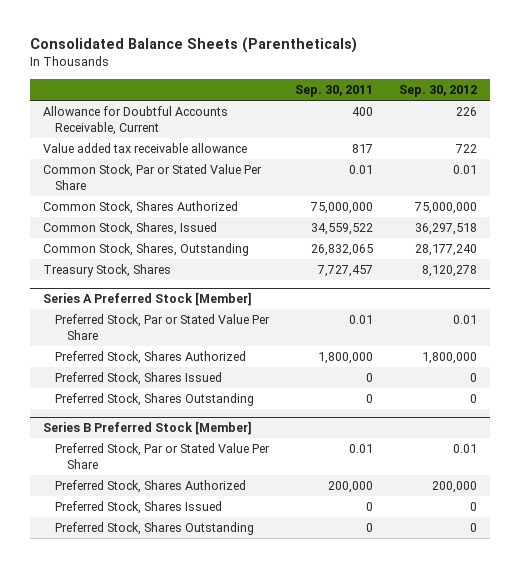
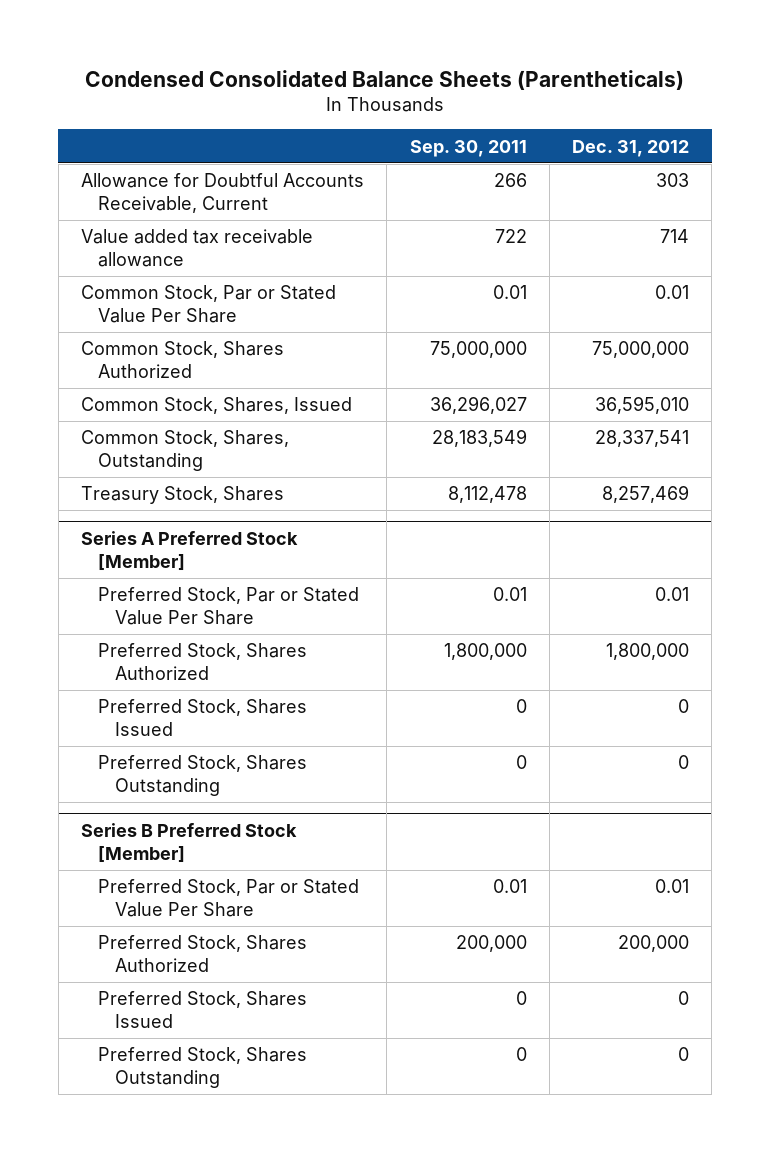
- Consolidated Balance Sheets (Parentheticals)
+ Condensed Consolidated Balance Sheets (Parentheticals)
- | Sep. 30, 2011 | Sep. 30, 2012
+ | Sep. 30, 2011 | Dec. 31, 2012
- Allowance for Doubtful Accounts Receivable, Current | 400 | 226
- Value added tax receivable allowance | 817 | 722
+ Allowance for Doubtful Accounts Receivable, Current | 266 | 303
+ Value added tax receivable allowance | 722 | 714
- Common Stock, Shares, Issued | 34,559,522 | 36,297,518
- Common Stock, Shares, Outstanding | 26,832,065 | 28,177,240
- Treasury Stock, Shares | 7,727,457 | 8,120,278
+ Common Stock, Shares, Issued | 36,296,027 | 36,595,010
+ Common Stock, Shares, Outstanding | 28,183,549 | 28,337,541
+ Treasury Stock, Shares | 8,112,478 | 8,257,469

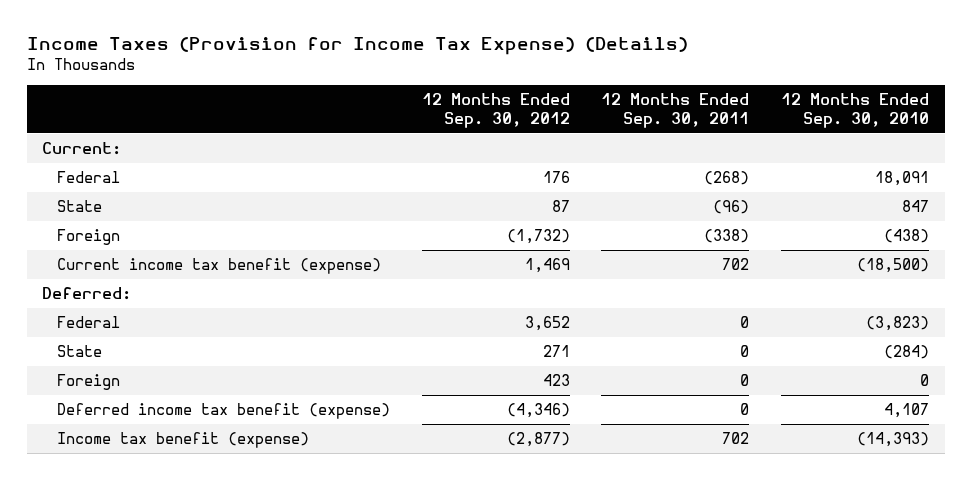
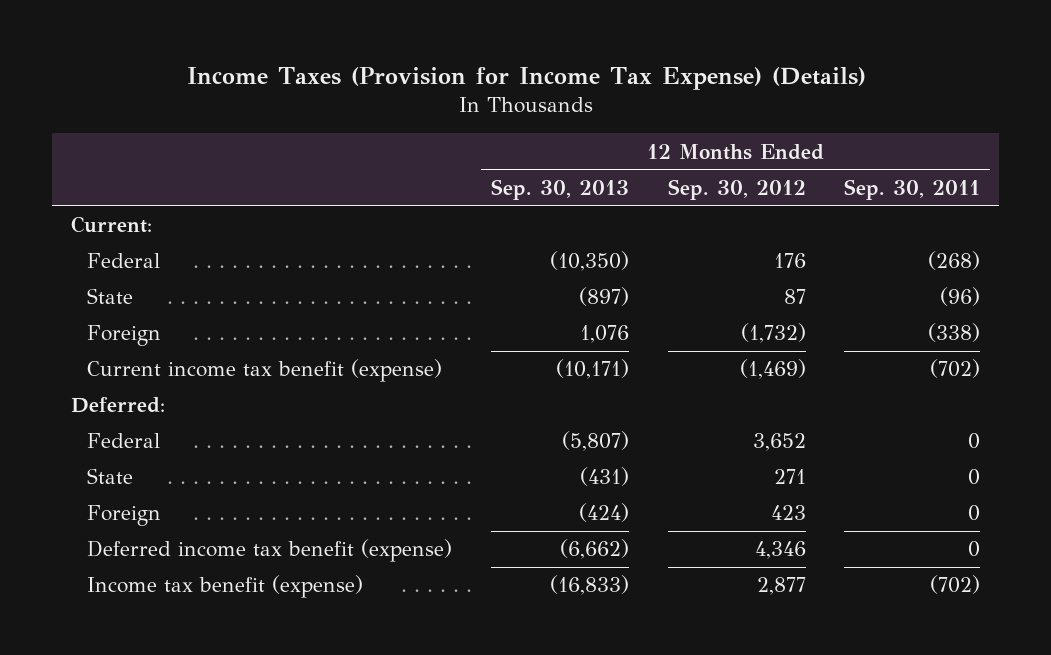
- | 12 Months Ended Sep. 30, 2012 | 12 Months Ended Sep. 30, 2011 | 12 Months Ended Sep. 30, 2010
+ | 12 Months Ended Sep. 30, 2013 | 12 Months Ended Sep. 30, 2012 | 12 Months Ended Sep. 30, 2011
- Current income tax benefit (expense) | 1,469 | 702 | (18,500)
+ Current income tax benefit (expense) | (10,171) | (1,469) | (702)
- Deferred income tax benefit (expense) | (4,346) | 0 | 4,107
- Income tax benefit (expense) | (2,877) | 702 | (14,393)
+ Deferred income tax benefit (expense) | (6,662) | 4,346 | 0
+ Income tax benefit (expense) | (16,833) | 2,877 | (702)

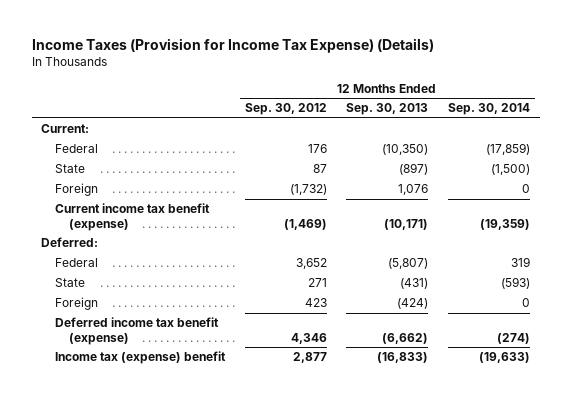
- | 12 Months Ended Sep. 30, 2013 | 12 Months Ended Sep. 30, 2012 | 12 Months Ended Sep. 30, 2011
+ | 12 Months Ended Sep. 30, 2012 | 12 Months Ended Sep. 30, 2013 | 12 Months Ended Sep. 30, 2014
- Income tax benefit (expense) | (16,833) | 2,877 | (702)
+ Income tax (expense) benefit | 2,877 | (16,833) | (19,633)

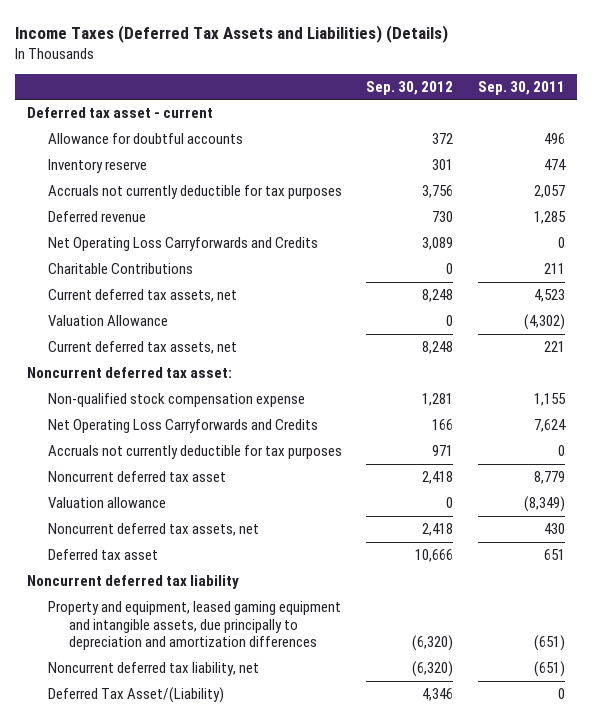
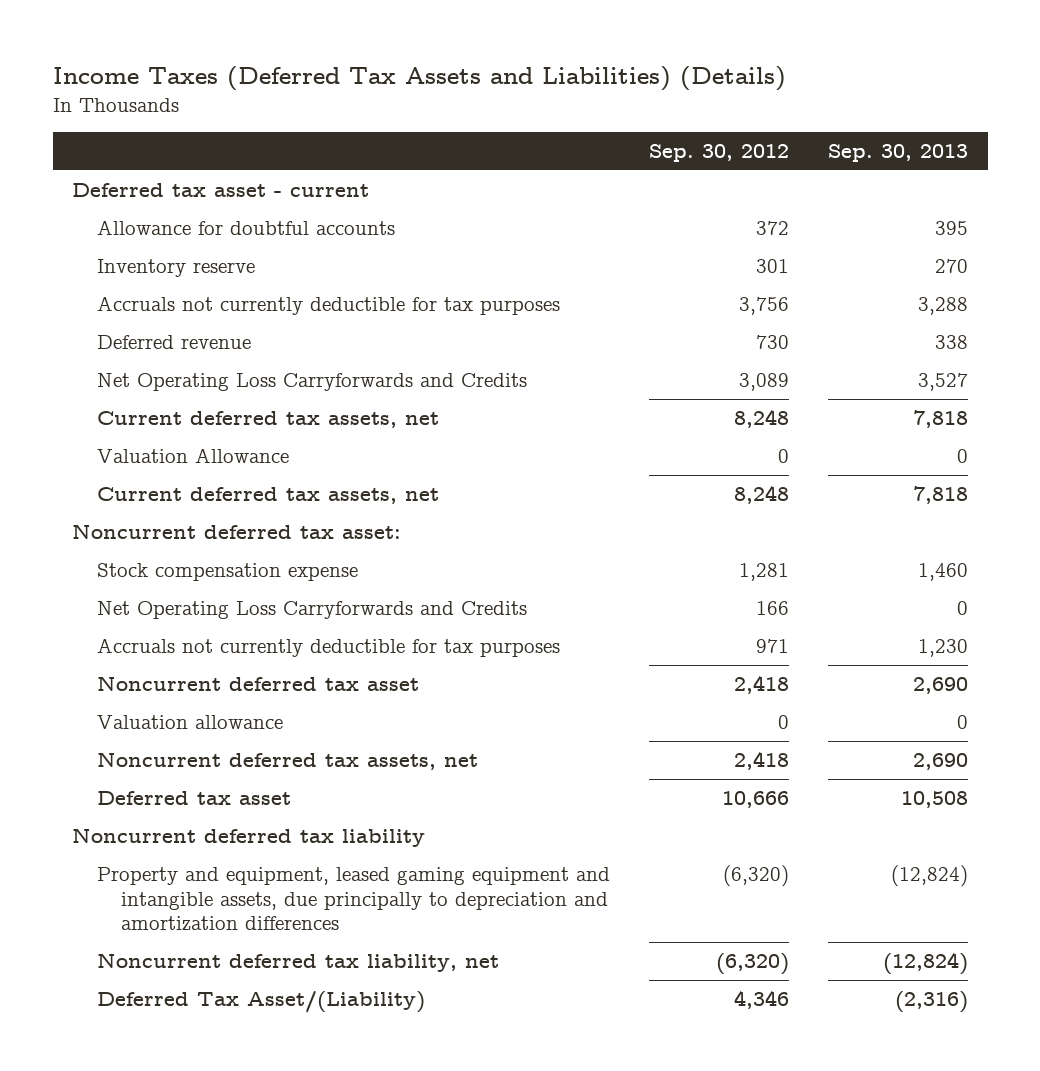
- | Sep. 30, 2012 | Sep. 30, 2011
+ | Sep. 30, 2012 | Sep. 30, 2013
- Charitable Contributions | 0 | 211
- Non-qualified stock compensation expense | 1,281 | 1,155
+ Stock compensation expense | 1,281 | 1,460

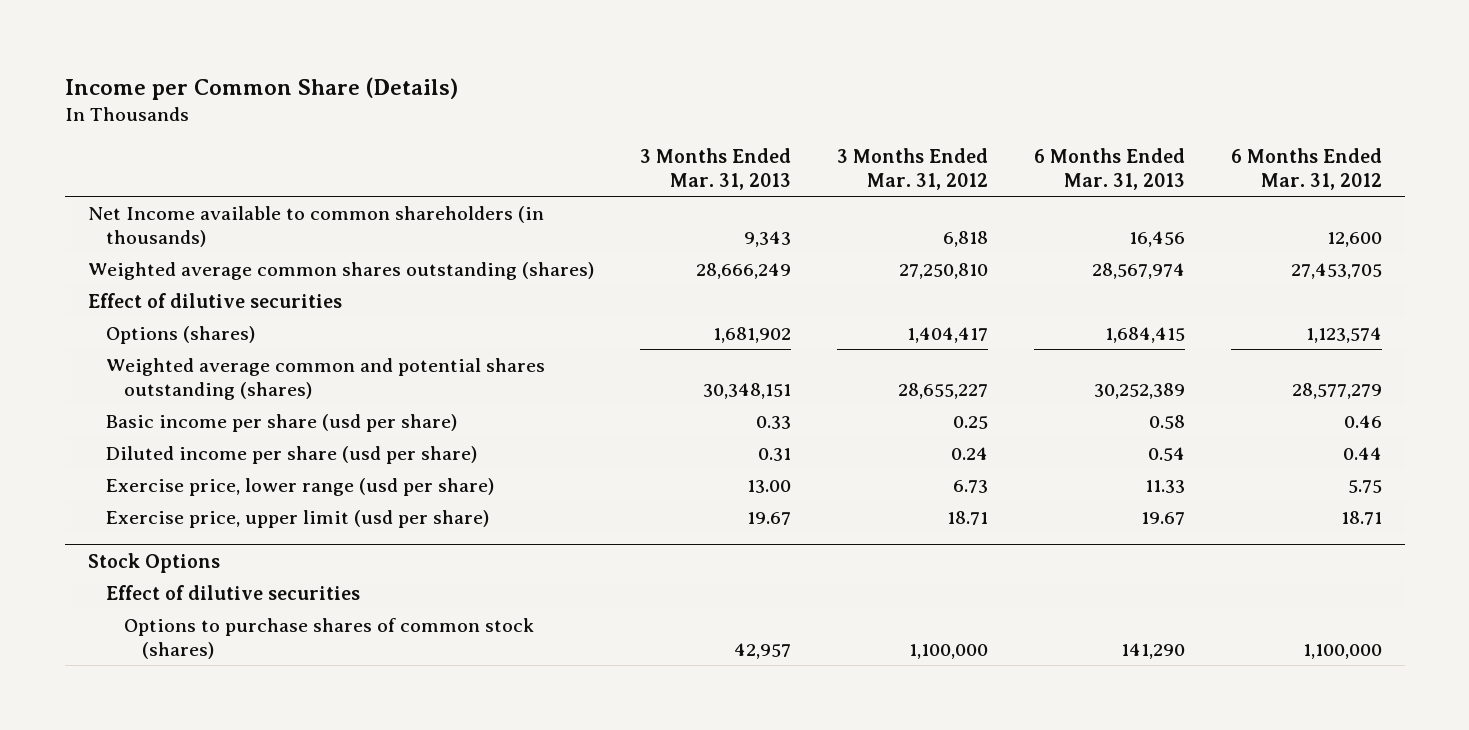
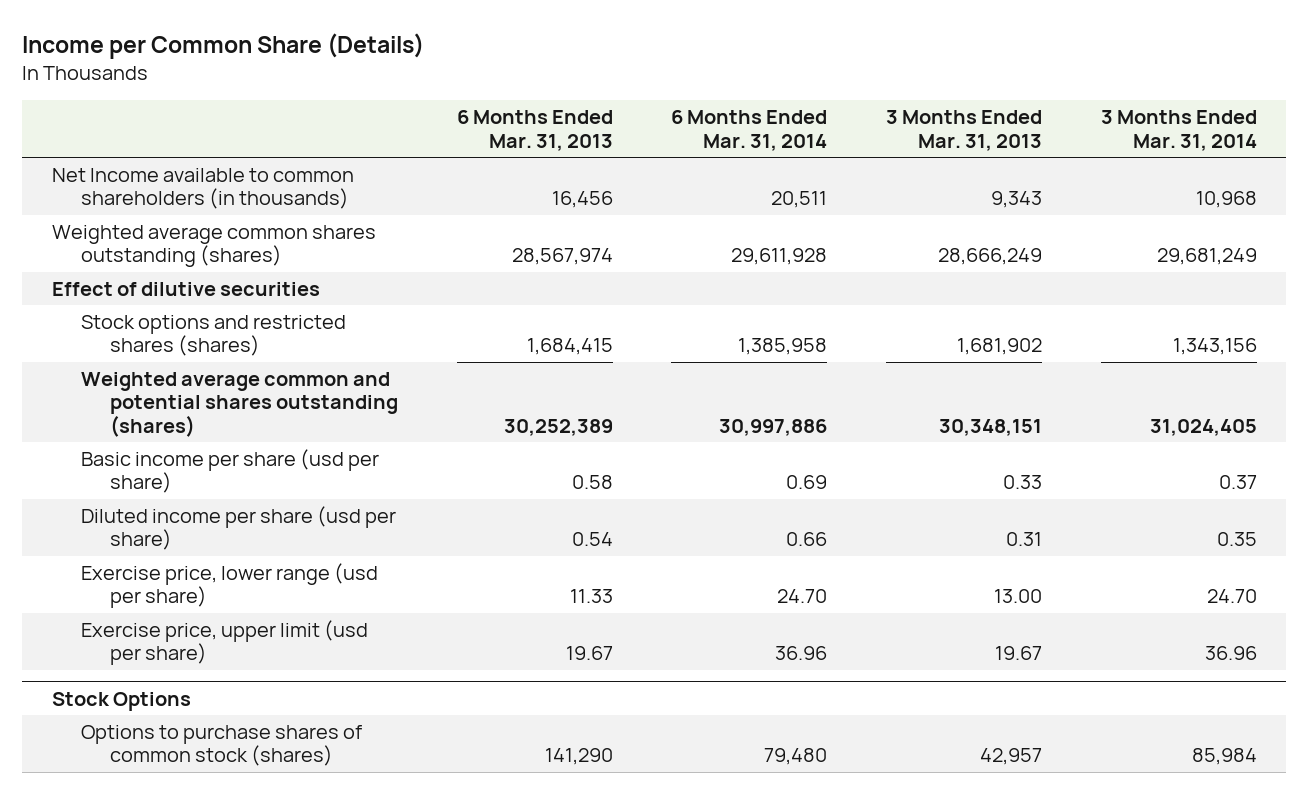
- | 3 Months Ended Mar. 31, 2013 | 3 Months Ended Mar. 31, 2012 | 6 Months Ended Mar. 31, 2013 | 6 Months Ended Mar. 31, 2012
+ | 6 Months Ended Mar. 31, 2013 | 6 Months Ended Mar. 31, 2014 | 3 Months Ended Mar. 31, 2013 | 3 Months Ended Mar. 31, 2014
- Options (shares) | 1,681,902 | 1,404,417 | 1,684,415 | 1,123,574
+ Stock options and restricted shares (shares) | 1,684,415 | 1,385,958 | 1,681,902 | 1,343,156
@ Stock Options
- Effect of dilutive securities

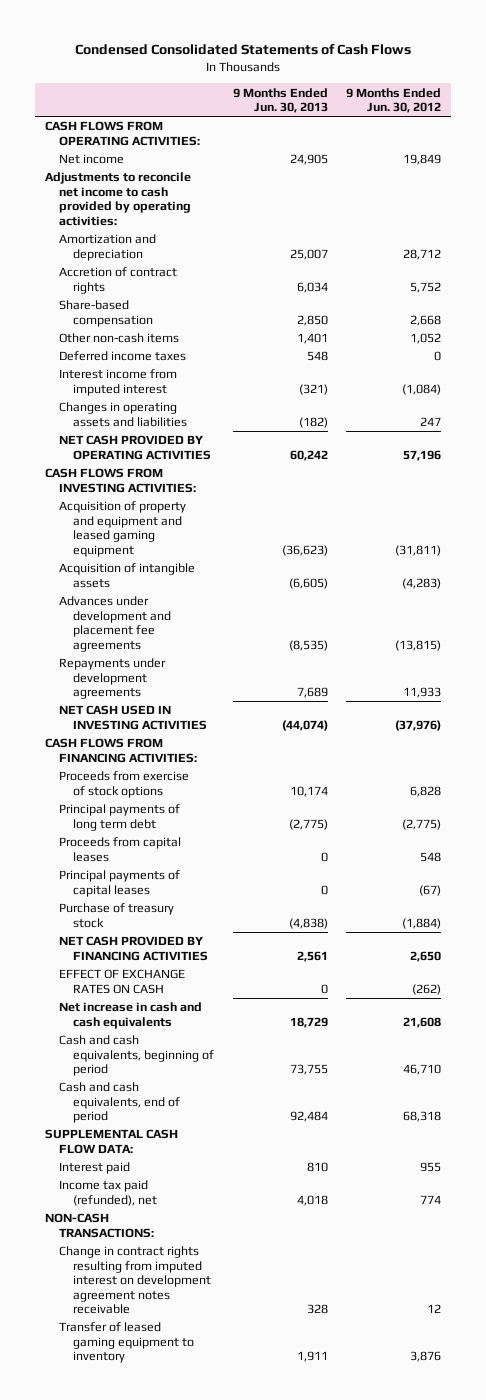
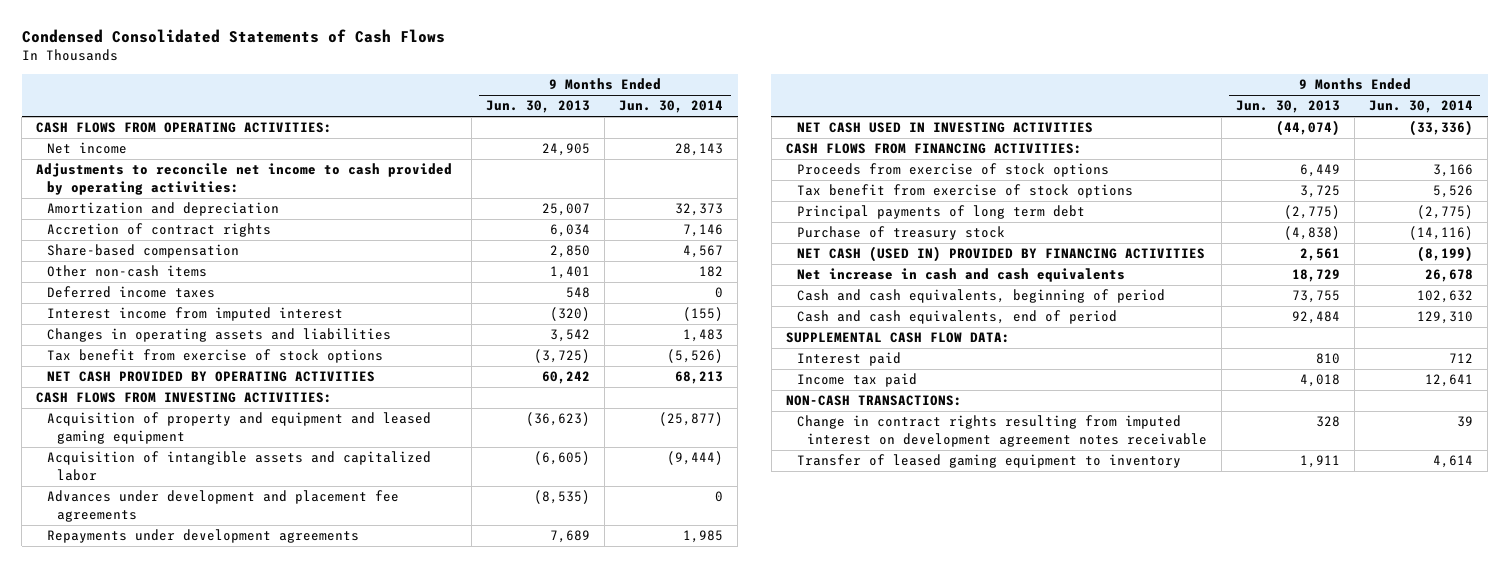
- | 9 Months Ended Jun. 30, 2013 | 9 Months Ended Jun. 30, 2012
+ | 9 Months Ended Jun. 30, 2013 | 9 Months Ended Jun. 30, 2014
- Interest income from imputed interest | (321) | (1,084)
- Changes in operating assets and liabilities | (182) | 247
+ Interest income from imputed interest | (320) | (155)
+ Changes in operating assets and liabilities | 3,542 | 1,483
+ Tax benefit from exercise of stock options | (3,725) | (5,526)
- Acquisition of intangible assets | (6,605) | (4,283)
+ Acquisition of intangible assets and capitalized labor | (6,605) | (9,444)
- Proceeds from exercise of stock options | 10,174 | 6,828
+ Proceeds from exercise of stock options | 6,449 | 3,166
+ Tax benefit from exercise of stock options | 3,725 | 5,526
- Proceeds from capital leases | 0 | 548
- Principal payments of capital leases | 0 | (67)
- NET CASH PROVIDED BY FINANCING ACTIVITIES | 2,561 | 2,650
- EFFECT OF EXCHANGE RATES ON CASH | 0 | (262)
+ NET CASH (USED IN) PROVIDED BY FINANCING ACTIVITIES | 2,561 | (8,199)
- Income tax paid (refunded), net | 4,018 | 774
+ Income tax paid | 4,018 | 12,641

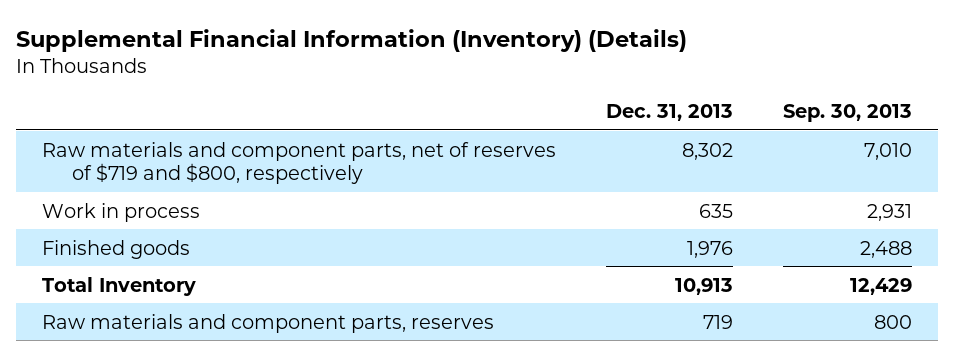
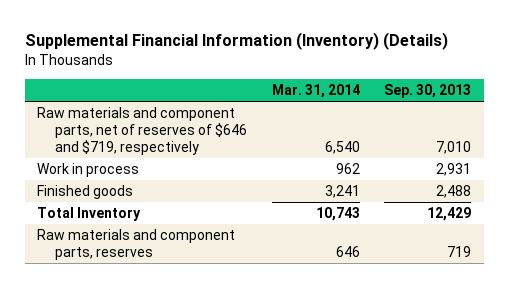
- | Dec. 31, 2013 | Sep. 30, 2013
+ | Mar. 31, 2014 | Sep. 30, 2013
- Raw materials and component parts, net of reserves of $719 and $800, respectively | 8,302 | 7,010
+ Raw materials and component parts, net of reserves of $646 and $719, respectively | 6,540 | 7,010
- Raw materials and component parts, reserves | 719 | 800
+ Raw materials and component parts, reserves | 646 | 719

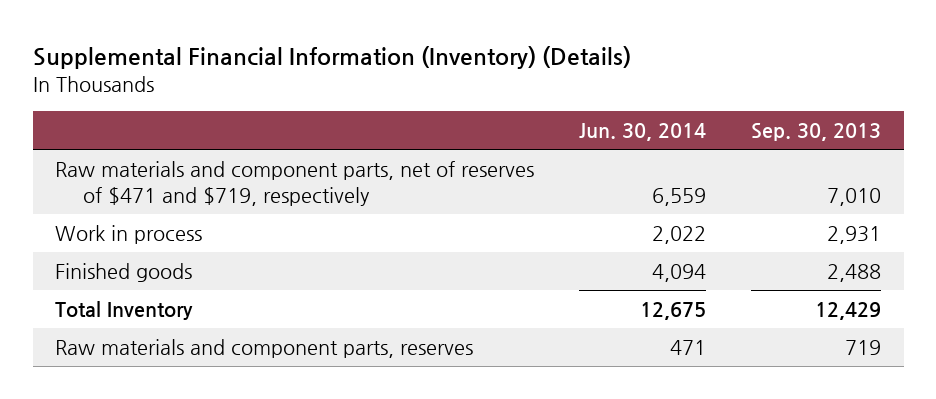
- | Mar. 31, 2014 | Sep. 30, 2013
+ | Jun. 30, 2014 | Sep. 30, 2013
- Raw materials and component parts, net of reserves of $646 and $719, respectively | 6,540 | 7,010
+ Raw materials and component parts, net of reserves of $471 and $719, respectively | 6,559 | 7,010

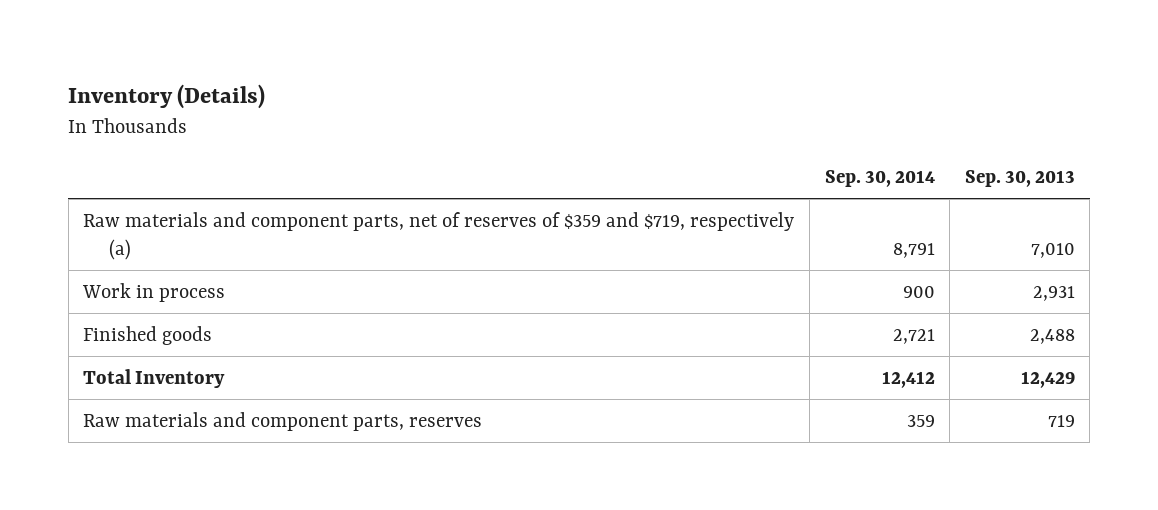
- Supplemental Financial Information (Inventory) (Details)
+ Inventory (Details)
- | Jun. 30, 2014 | Sep. 30, 2013
+ | Sep. 30, 2014 | Sep. 30, 2013
- Raw materials and component parts, net of reserves of $471 and $719, respectively | 6,559 | 7,010
+ Raw materials and component parts, net of reserves of $359 and $719, respectively (a) | 8,791 | 7,010

